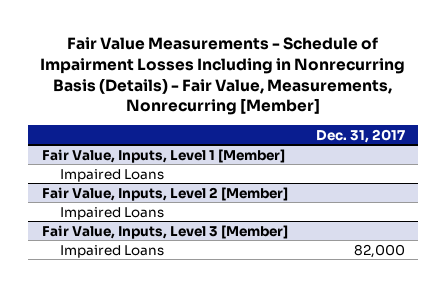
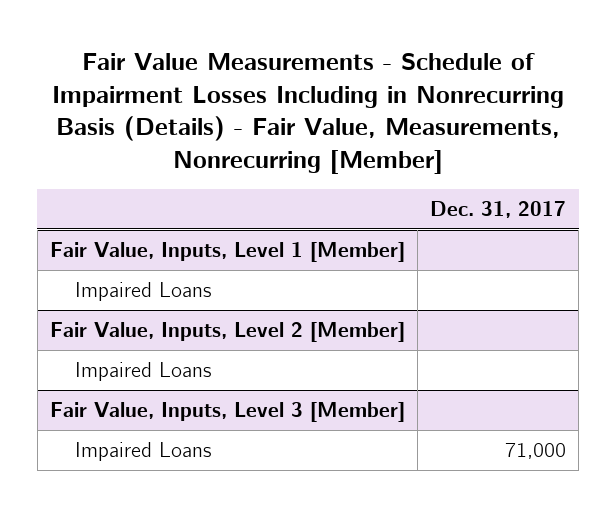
@ Fair Value, Inputs, Level 3 [Member]
- Impaired Loans | 82,000
+ Impaired Loans | 71,000

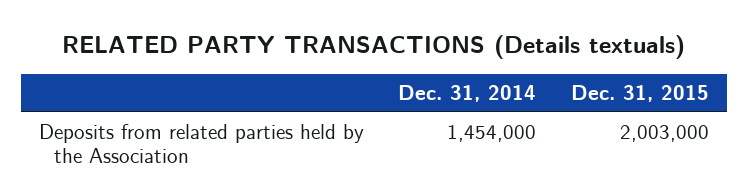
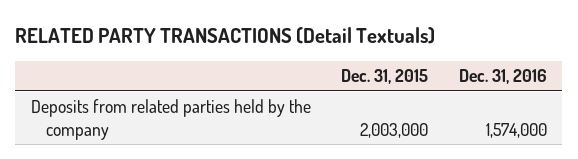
- RELATED PARTY TRANSACTIONS (Details textuals)
+ RELATED PARTY TRANSACTIONS (Detail Textuals)
- | Dec. 31, 2014 | Dec. 31, 2015
+ | Dec. 31, 2015 | Dec. 31, 2016
- Deposits from related parties held by the Association | 1,454,000 | 2,003,000
+ Deposits from related parties held by the company | 2,003,000 | 1,574,000

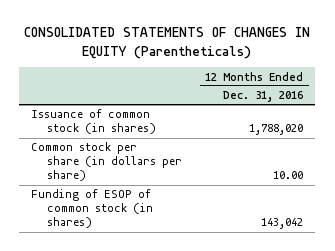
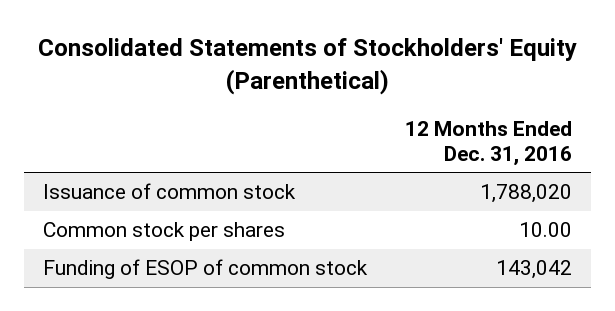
- CONSOLIDATED STATEMENTS OF CHANGES IN EQUITY (Parentheticals)
+ Consolidated Statements of Stockholders' Equity (Parenthetical)
- Issuance of common stock (in shares) | 1,788,020
- Common stock per share (in dollars per share) | 10.00
- Funding of ESOP of common stock (in shares) | 143,042
+ Issuance of common stock | 1,788,020
+ Common stock per shares | 10.00
+ Funding of ESOP of common stock | 143,042

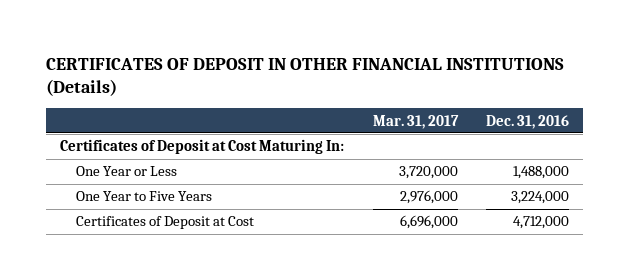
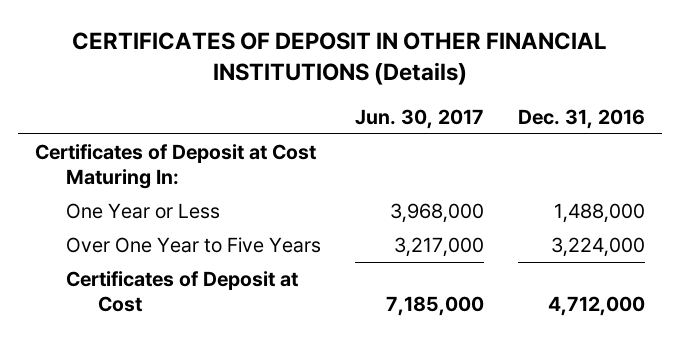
- | Mar. 31, 2017 | Dec. 31, 2016
+ | Jun. 30, 2017 | Dec. 31, 2016
- One Year to Five Years | 2,976,000 | 3,224,000
+ Over One Year to Five Years | 3,217,000 | 3,224,000

